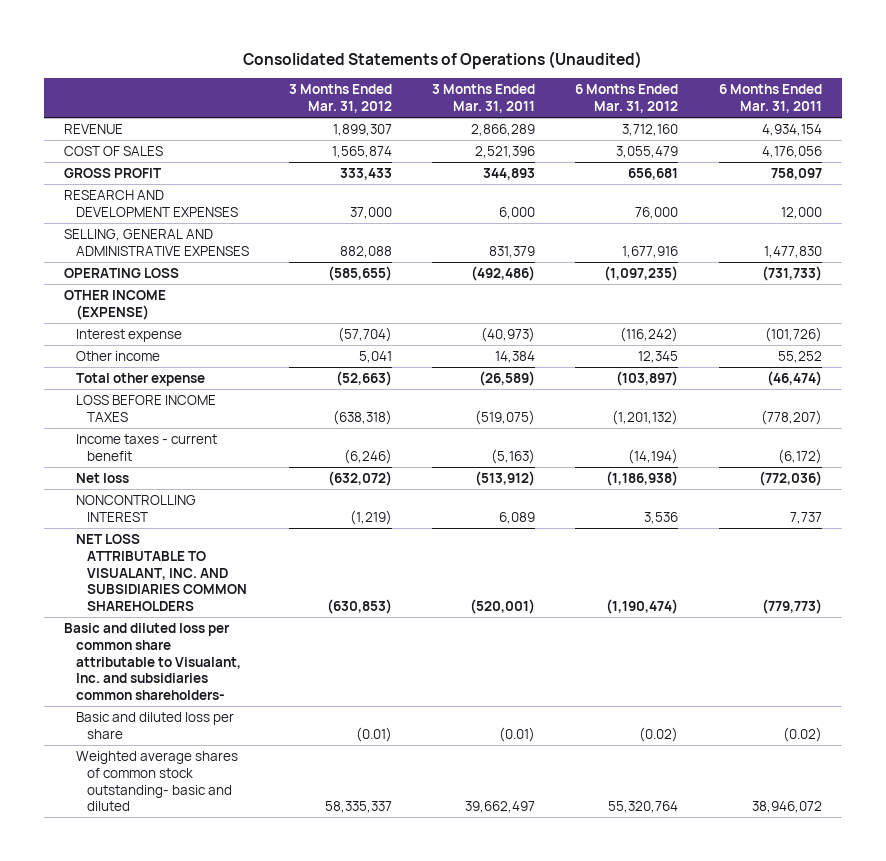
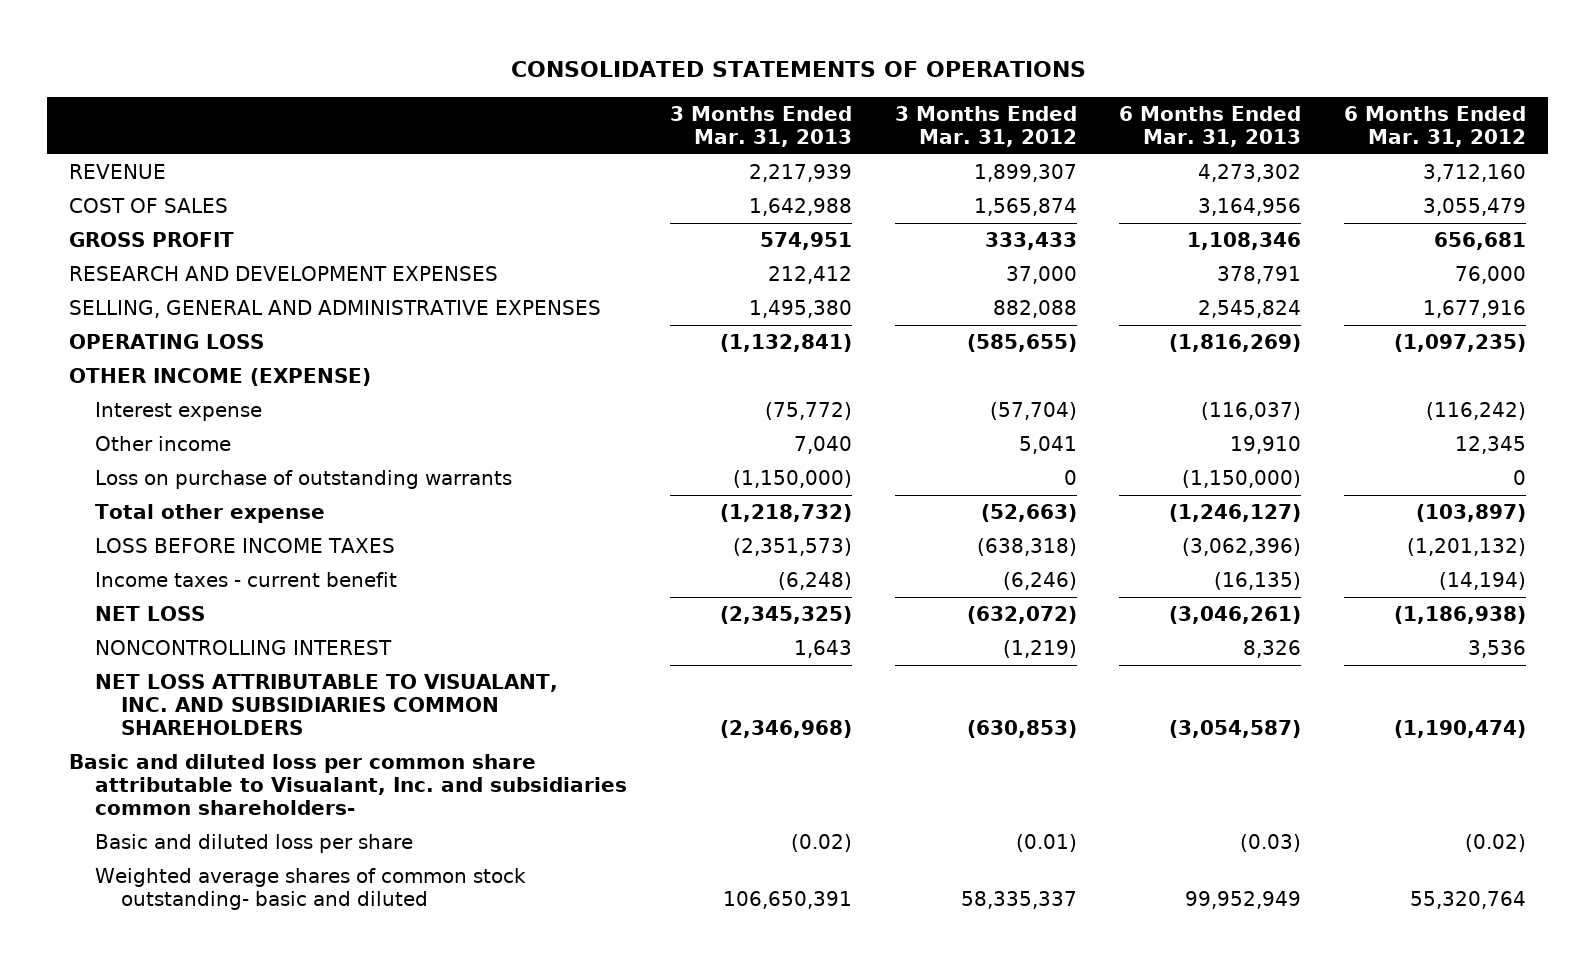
- Consolidated Statements of Operations (Unaudited)
+ CONSOLIDATED STATEMENTS OF OPERATIONS
- | 3 Months Ended Mar. 31, 2012 | 3 Months Ended Mar. 31, 2011 | 6 Months Ended Mar. 31, 2012 | 6 Months Ended Mar. 31, 2011
+ | 3 Months Ended Mar. 31, 2013 | 3 Months Ended Mar. 31, 2012 | 6 Months Ended Mar. 31, 2013 | 6 Months Ended Mar. 31, 2012
+ Loss on purchase of outstanding warrants | (1,150,000) | 0 | (1,150,000) | 0
- Net loss | (632,072) | (513,912) | (1,186,938) | (772,036)
+ NET LOSS | (2,345,325) | (632,072) | (3,046,261) | (1,186,938)

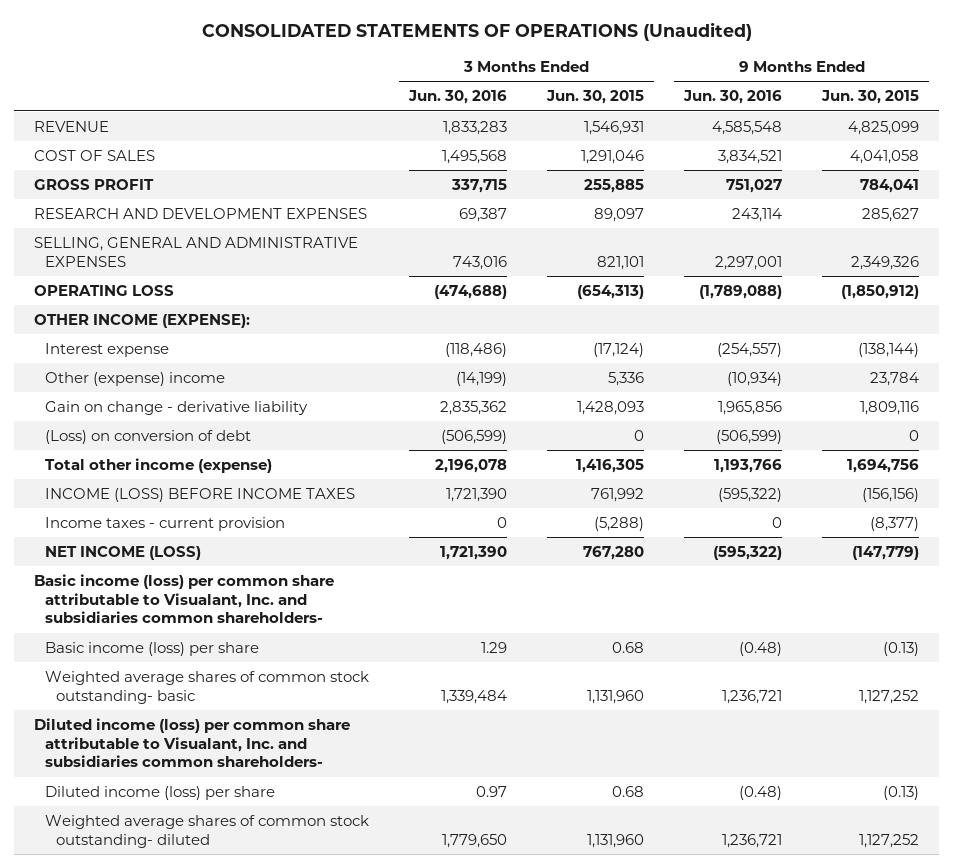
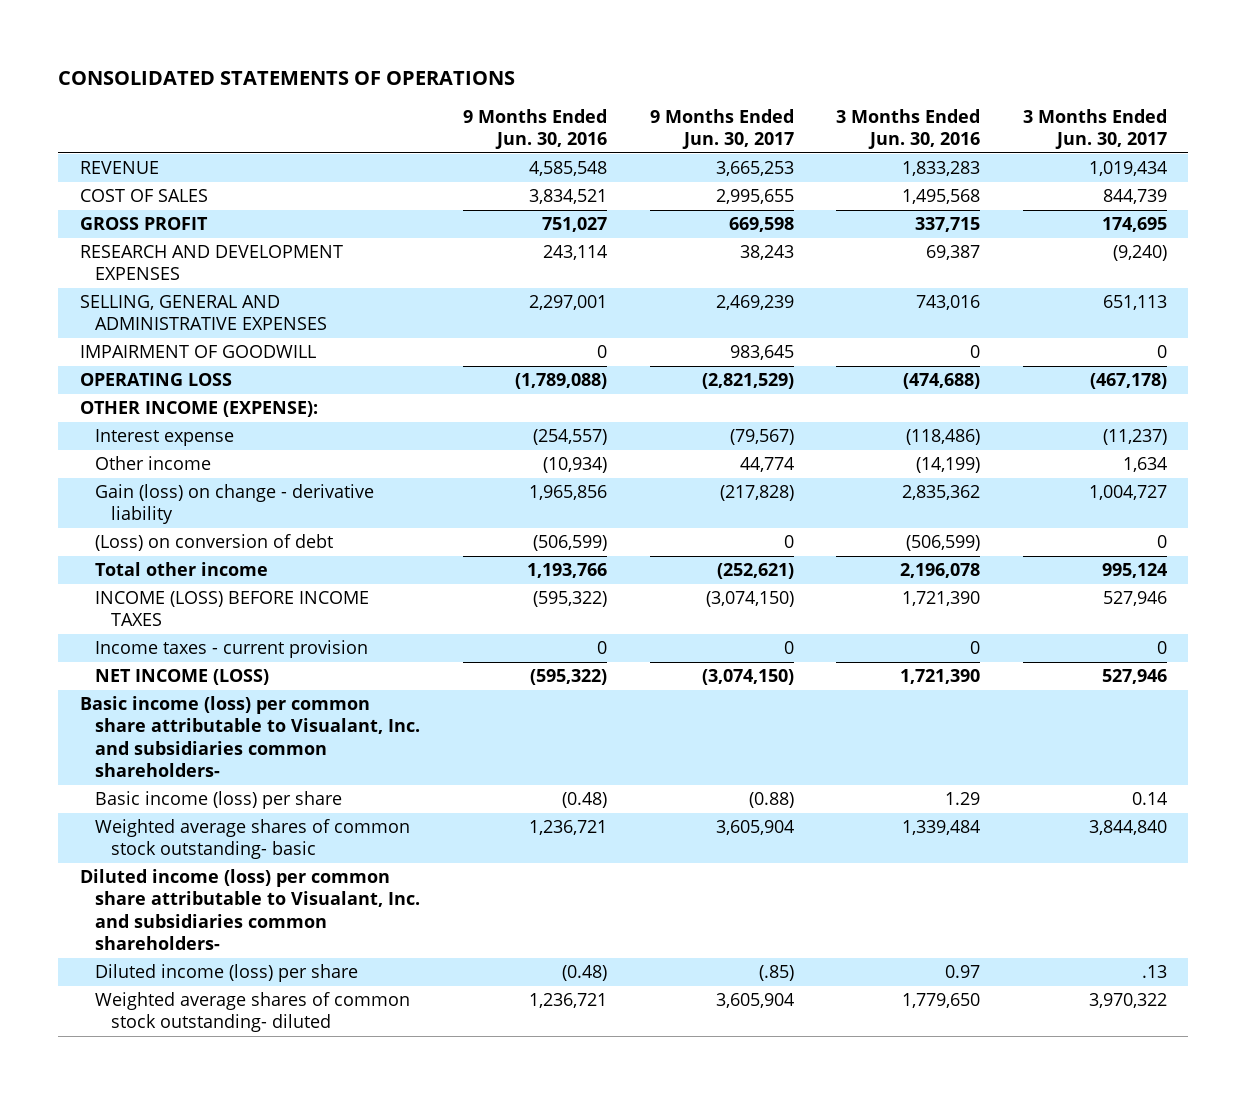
- CONSOLIDATED STATEMENTS OF OPERATIONS (Unaudited)
+ CONSOLIDATED STATEMENTS OF OPERATIONS
- | 3 Months Ended Jun. 30, 2016 | 3 Months Ended Jun. 30, 2015 | 9 Months Ended Jun. 30, 2016 | 9 Months Ended Jun. 30, 2015
+ | 9 Months Ended Jun. 30, 2016 | 9 Months Ended Jun. 30, 2017 | 3 Months Ended Jun. 30, 2016 | 3 Months Ended Jun. 30, 2017
+ IMPAIRMENT OF GOODWILL | 0 | 983,645 | 0 | 0
- Other (expense) income | (14,199) | 5,336 | (10,934) | 23,784
- Gain on change - derivative liability | 2,835,362 | 1,428,093 | 1,965,856 | 1,809,116
+ Other income | (10,934) | 44,774 | (14,199) | 1,634
+ Gain (loss) on change - derivative liability | 1,965,856 | (217,828) | 2,835,362 | 1,004,727
- Total other income (expense) | 2,196,078 | 1,416,305 | 1,193,766 | 1,694,756
+ Total other income | 1,193,766 | (252,621) | 2,196,078 | 995,124

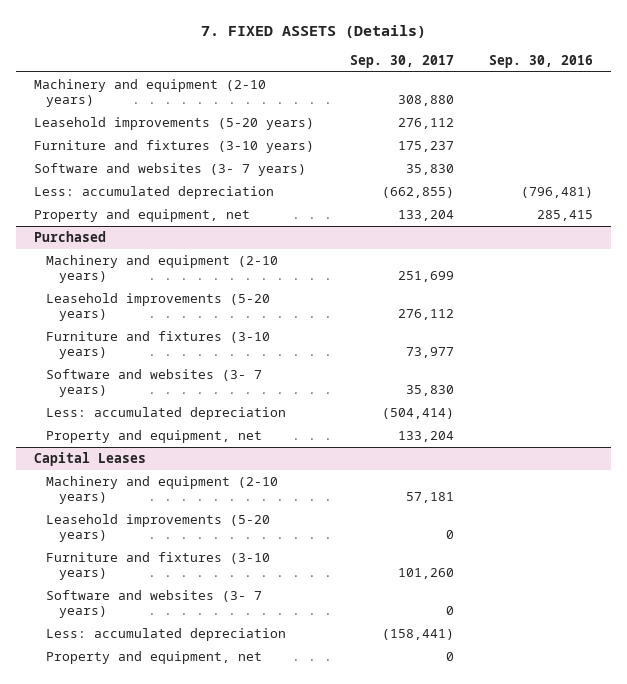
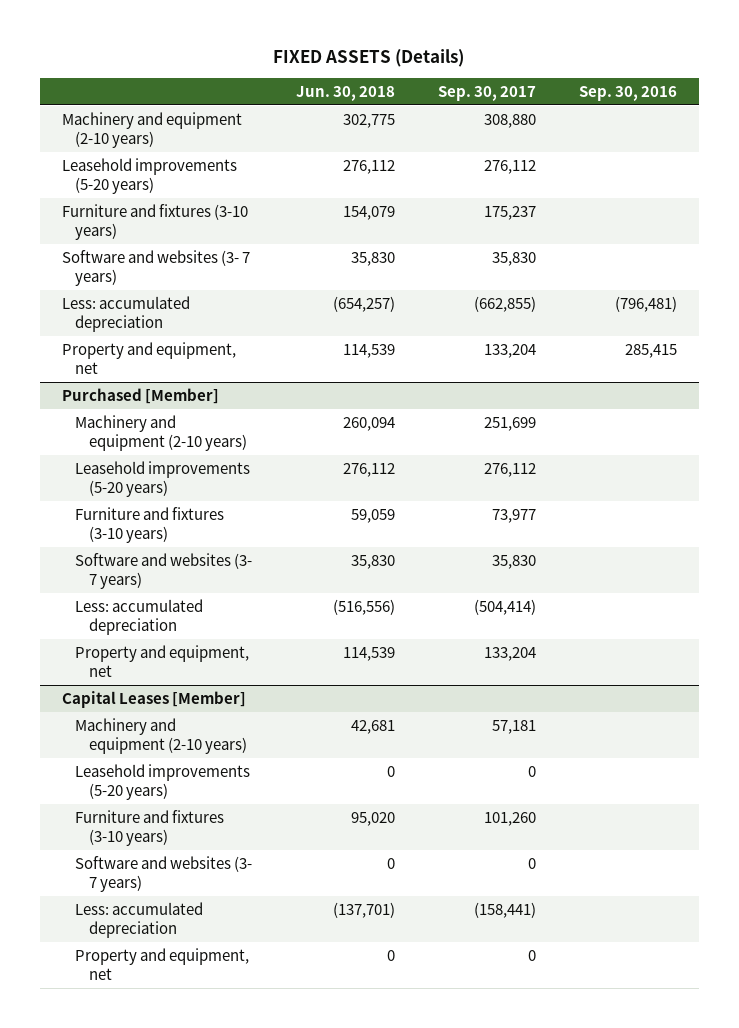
- 7. FIXED ASSETS (Details)
+ FIXED ASSETS (Details)
- | Sep. 30, 2017 | Sep. 30, 2016
+ | Jun. 30, 2018 | Sep. 30, 2017 | Sep. 30, 2016
- Purchased
+ Purchased [Member]
- Capital Leases
+ Capital Leases [Member]

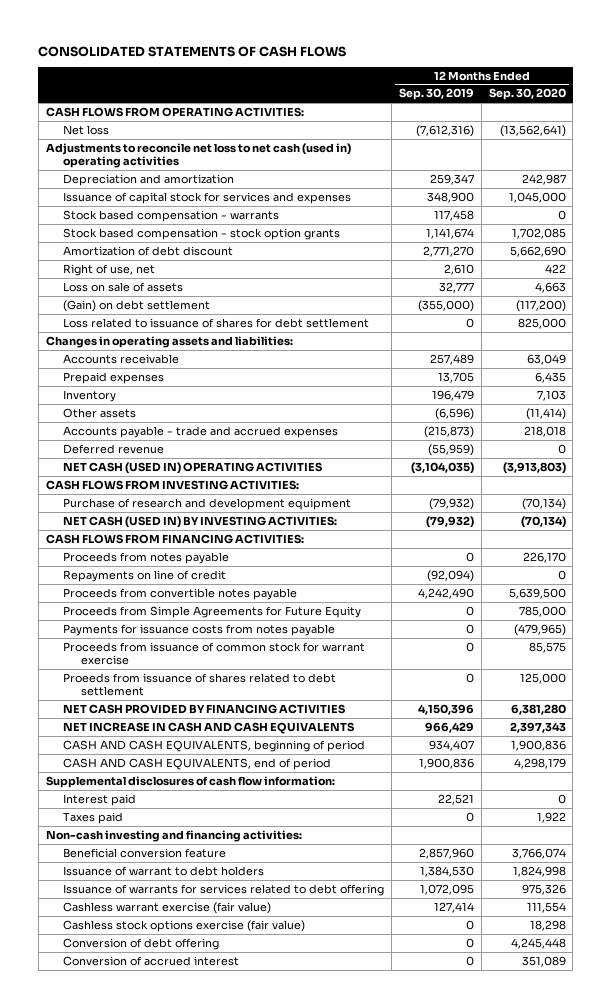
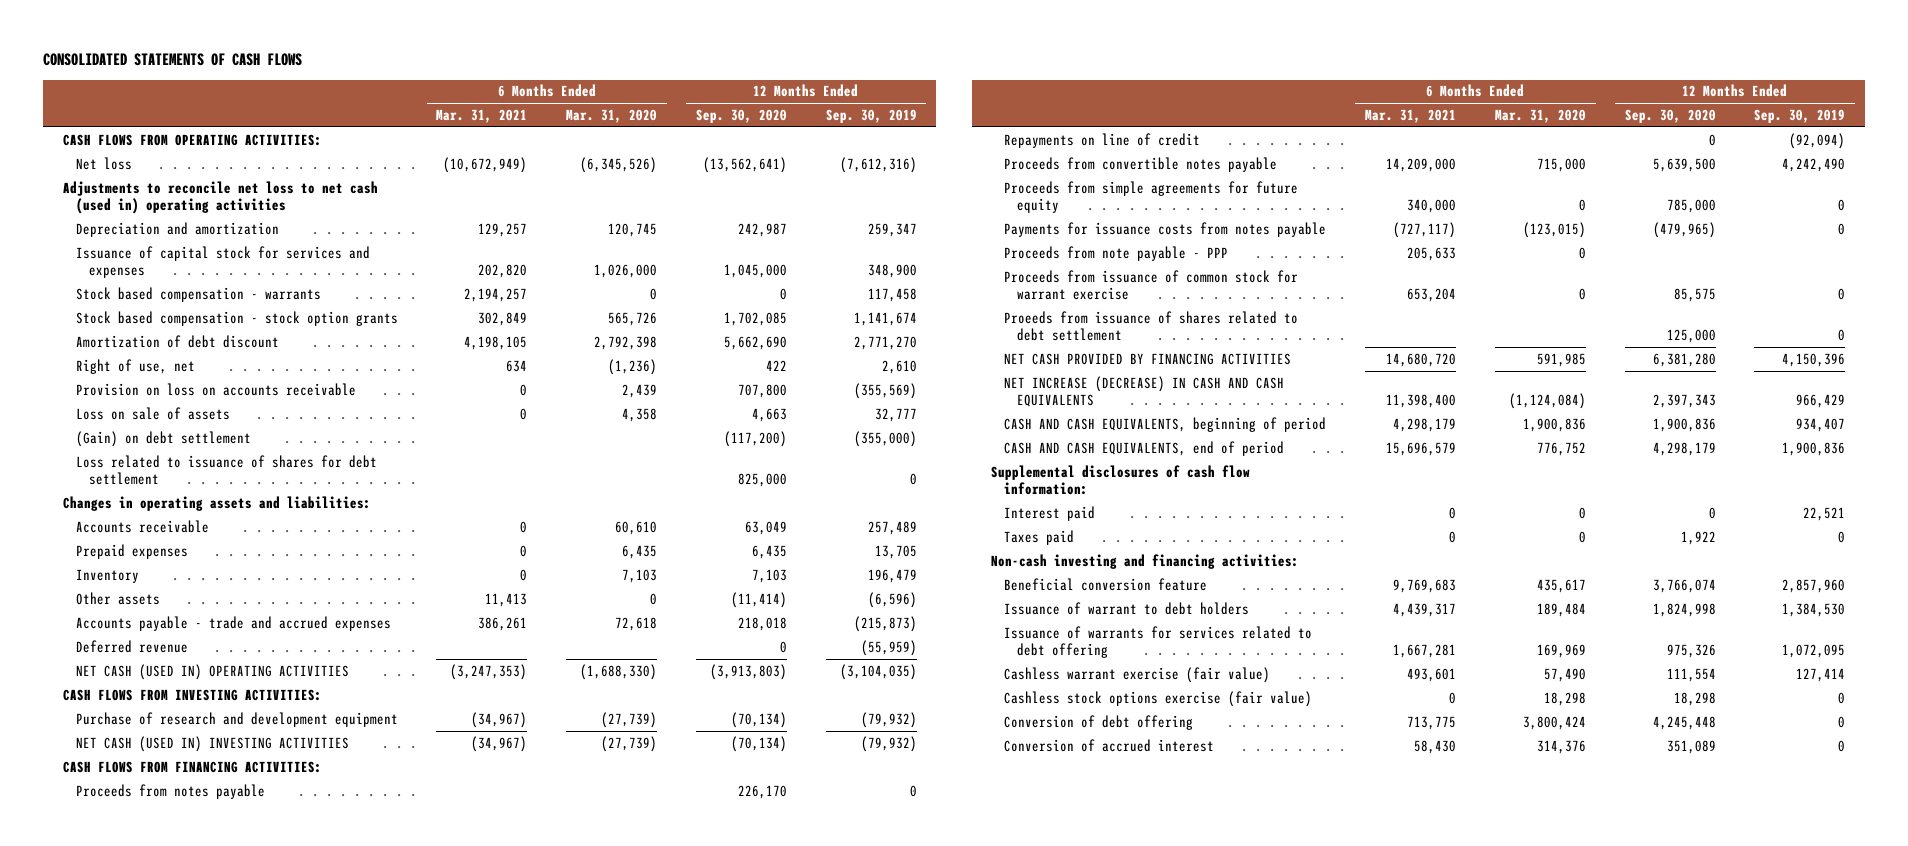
- | 12 Months Ended Sep. 30, 2019 | 12 Months Ended Sep. 30, 2020
+ | 6 Months Ended Mar. 31, 2021 | 6 Months Ended Mar. 31, 2020 | 12 Months Ended Sep. 30, 2020 | 12 Months Ended Sep. 30, 2019
+ Provision on loss on accounts receivable | 0 | 2,439 | 707,800 | (355,569)
- NET CASH (USED IN) BY INVESTING ACTIVITIES: | (79,932) | (70,134)
+ NET CASH (USED IN) INVESTING ACTIVITIES | (34,967) | (27,739) | (70,134) | (79,932)
- Proceeds from Simple Agreements for Future Equity | 0 | 785,000
+ Proceeds from simple agreements for future equity | 340,000 | 0 | 785,000 | 0
+ Proceeds from note payable - PPP | 205,633 | 0 | |
- NET INCREASE IN CASH AND CASH EQUIVALENTS | 966,429 | 2,397,343
+ NET INCREASE (DECREASE) IN CASH AND CASH EQUIVALENTS | 11,398,400 | (1,124,084) | 2,397,343 | 966,429

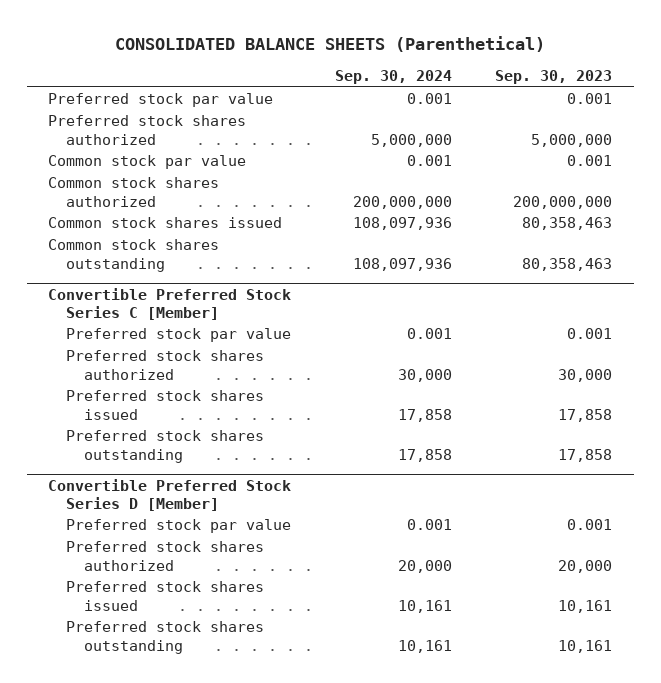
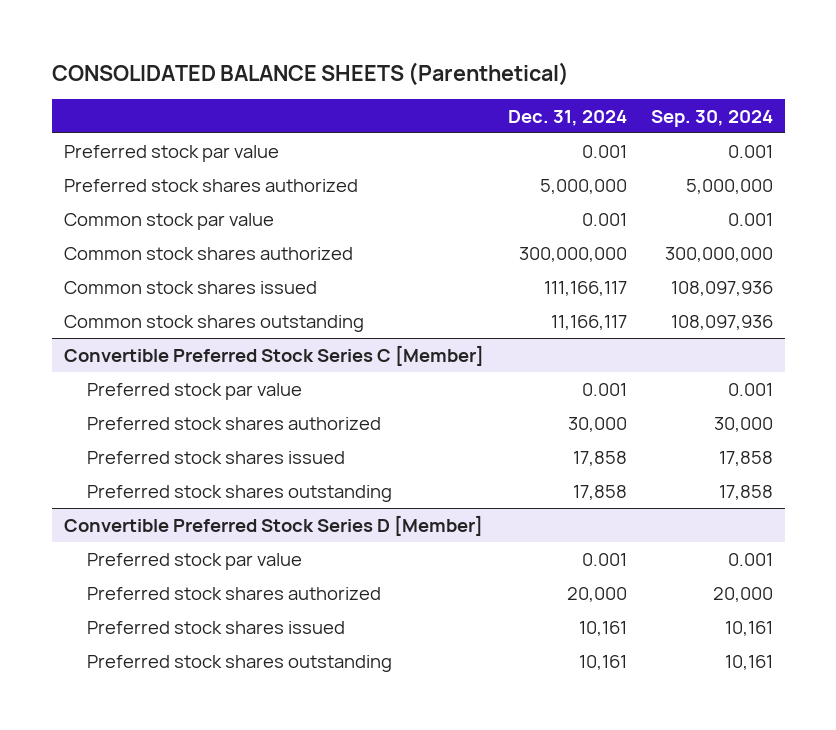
- | Sep. 30, 2024 | Sep. 30, 2023
+ | Dec. 31, 2024 | Sep. 30, 2024
- Common stock shares authorized | 200,000,000 | 200,000,000
+ Common stock shares authorized | 300,000,000 | 300,000,000

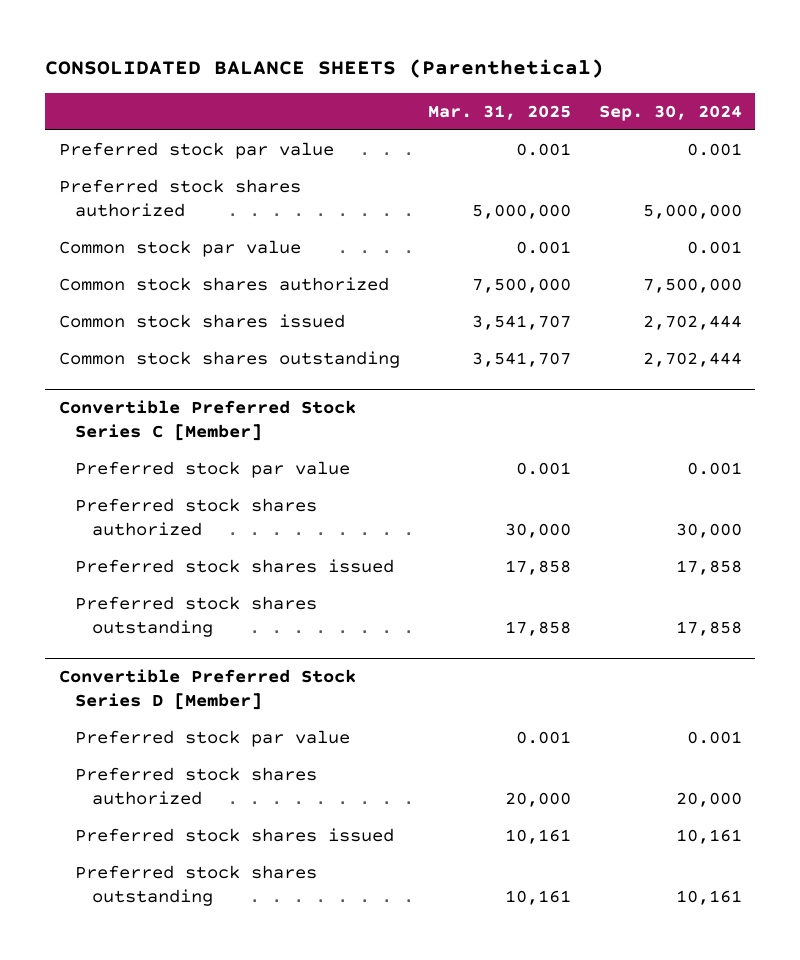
- | Dec. 31, 2024 | Sep. 30, 2024
+ | Mar. 31, 2025 | Sep. 30, 2024
- Common stock shares authorized | 300,000,000 | 300,000,000
- Common stock shares issued | 111,166,117 | 108,097,936
- Common stock shares outstanding | 11,166,117 | 108,097,936
+ Common stock shares authorized | 7,500,000 | 7,500,000
+ Common stock shares issued | 3,541,707 | 2,702,444
+ Common stock shares outstanding | 3,541,707 | 2,702,444

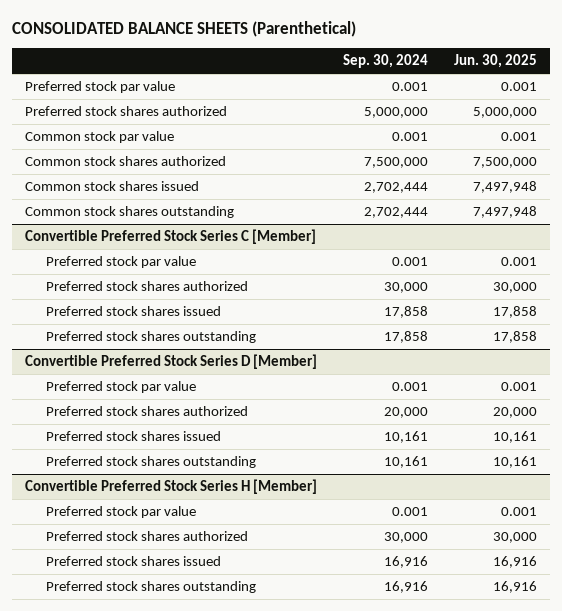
- | Mar. 31, 2025 | Sep. 30, 2024
+ | Sep. 30, 2024 | Jun. 30, 2025
+ Convertible Preferred Stock Series H [Member]
+ Preferred stock par value | 0.001 | 0.001
+ Preferred stock shares authorized | 30,000 | 30,000
+ Preferred stock shares issued | 16,916 | 16,916
+ Preferred stock shares outstanding | 16,916 | 16,916

